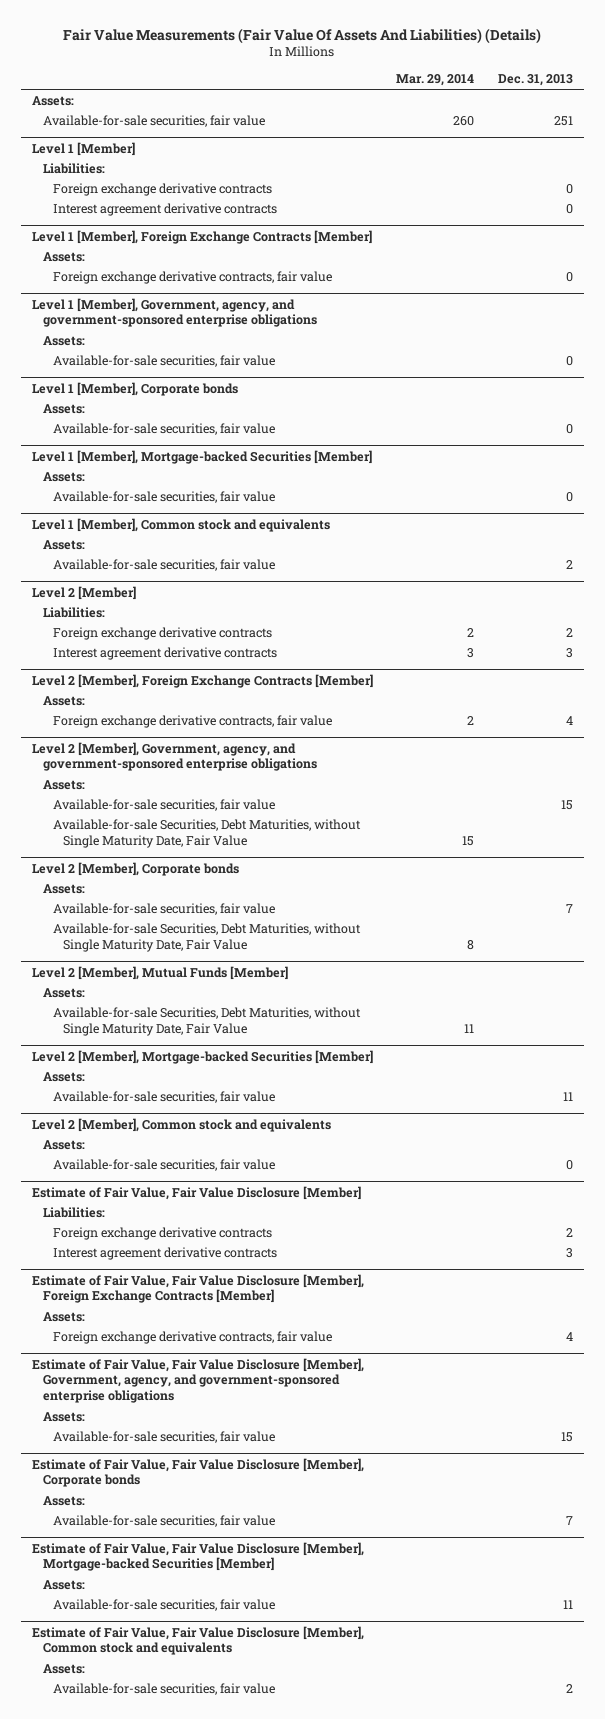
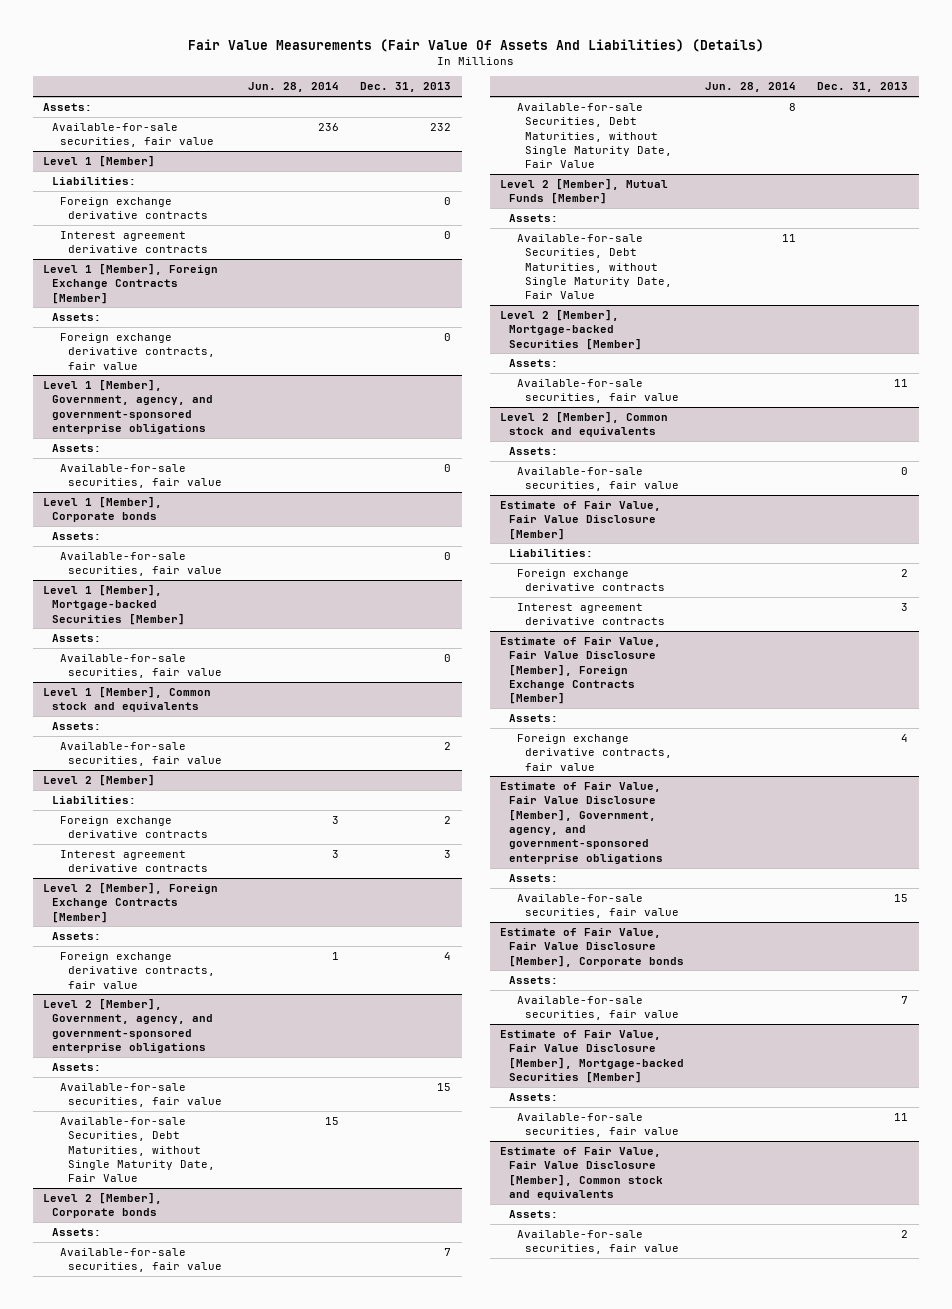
- | Mar. 29, 2014 | Dec. 31, 2013
+ | Jun. 28, 2014 | Dec. 31, 2013
- Available-for-sale securities, fair value | 260 | 251
+ Available-for-sale securities, fair value | 236 | 232

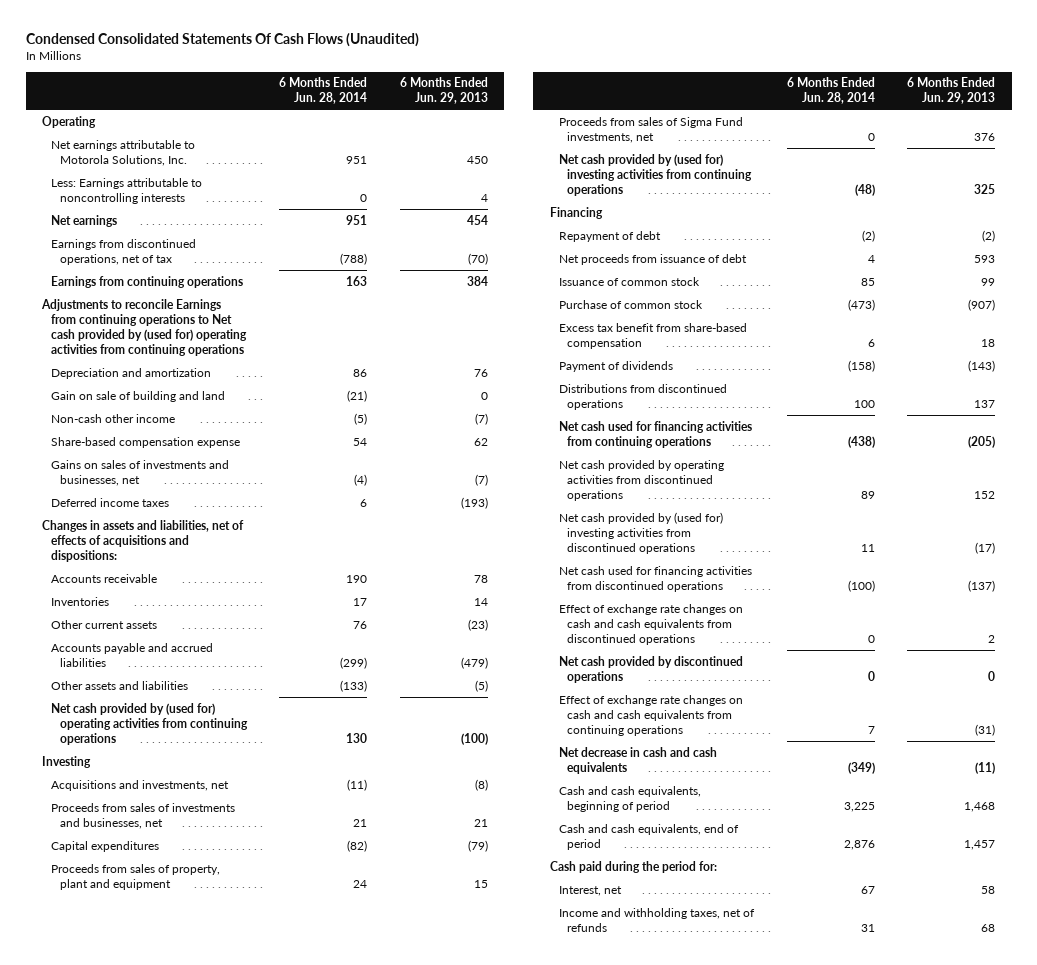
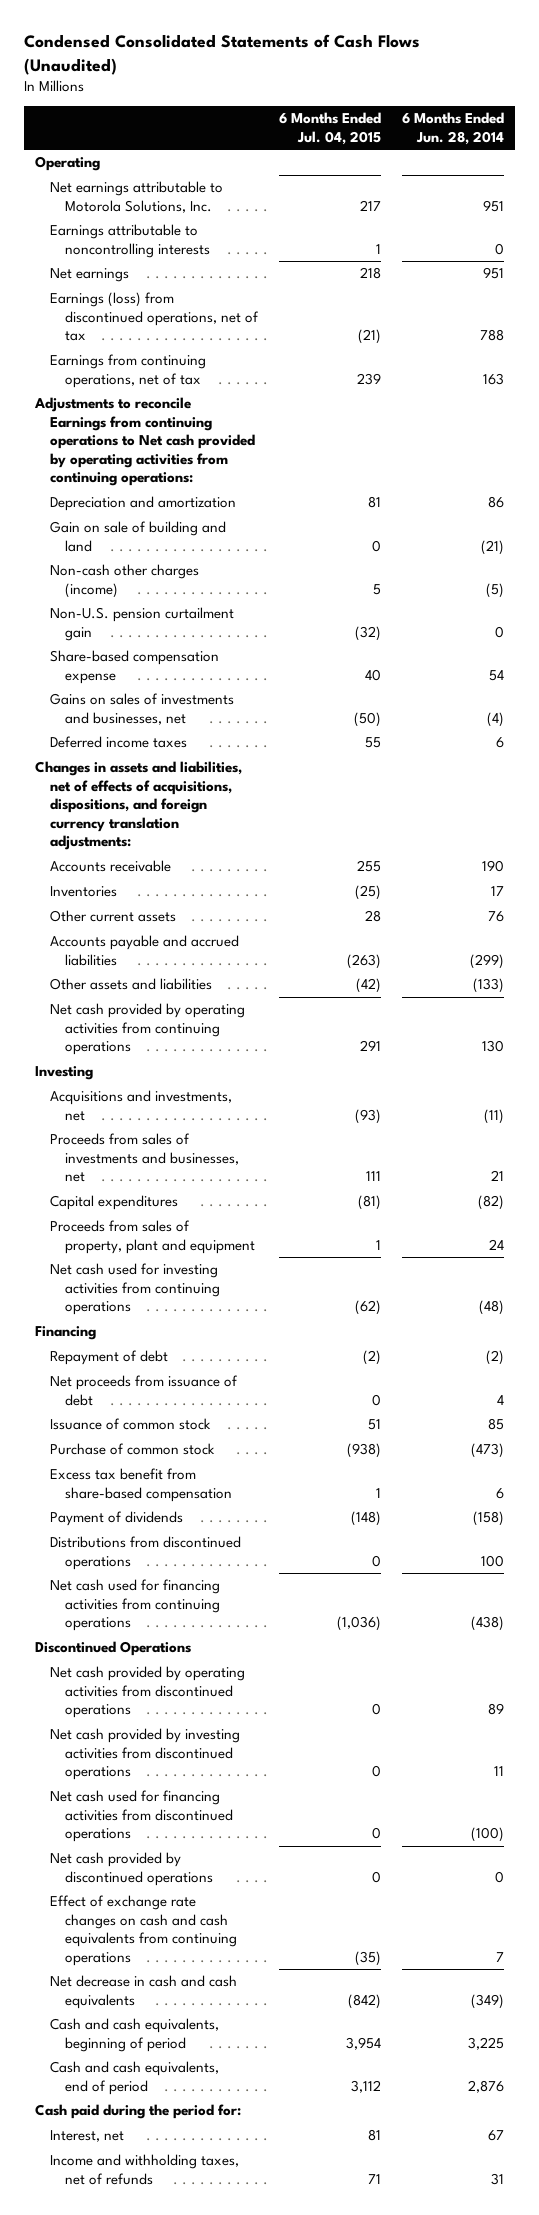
- Condensed Consolidated Statements Of Cash Flows (Unaudited)
+ Condensed Consolidated Statements of Cash Flows (Unaudited)
- | 6 Months Ended Jun. 28, 2014 | 6 Months Ended Jun. 29, 2013
+ | 6 Months Ended Jul. 04, 2015 | 6 Months Ended Jun. 28, 2014
- Less: Earnings attributable to noncontrolling interests | 0 | 4
+ Earnings attributable to noncontrolling interests | 1 | 0
- Earnings from discontinued operations, net of tax | (788) | (70)
- Earnings from continuing operations | 163 | 384
- Adjustments to reconcile Earnings from continuing operations to Net cash provided by (used for) operating activities from continuing operations
+ Earnings (loss) from discontinued operations, net of tax | (21) | 788
+ Earnings from continuing operations, net of tax | 239 | 163
+ Adjustments to reconcile Earnings from continuing operations to Net cash provided by operating activities from continuing operations:
- Non-cash other income | (5) | (7)
+ Non-cash other charges (income) | 5 | (5)
+ Non-U.S. pension curtailment gain | (32) | 0
- Changes in assets and liabilities, net of effects of acquisitions and dispositions:
+ Changes in assets and liabilities, net of effects of acquisitions, dispositions, and foreign currency translation adjustments:
- Net cash provided by (used for) operating activities from continuing operations | 130 | (100)
+ Net cash provided by operating activities from continuing operations | 291 | 130
- Proceeds from sales of Sigma Fund investments, net | 0 | 376
- Net cash provided by (used for) investing activities from continuing operations | (48) | 325
+ Net cash used for investing activities from continuing operations | (62) | (48)
+ Discontinued Operations
- Net cash provided by (used for) investing activities from discontinued operations | 11 | (17)
+ Net cash provided by investing activities from discontinued operations | 0 | 11
- Effect of exchange rate changes on cash and cash equivalents from discontinued operations | 0 | 2

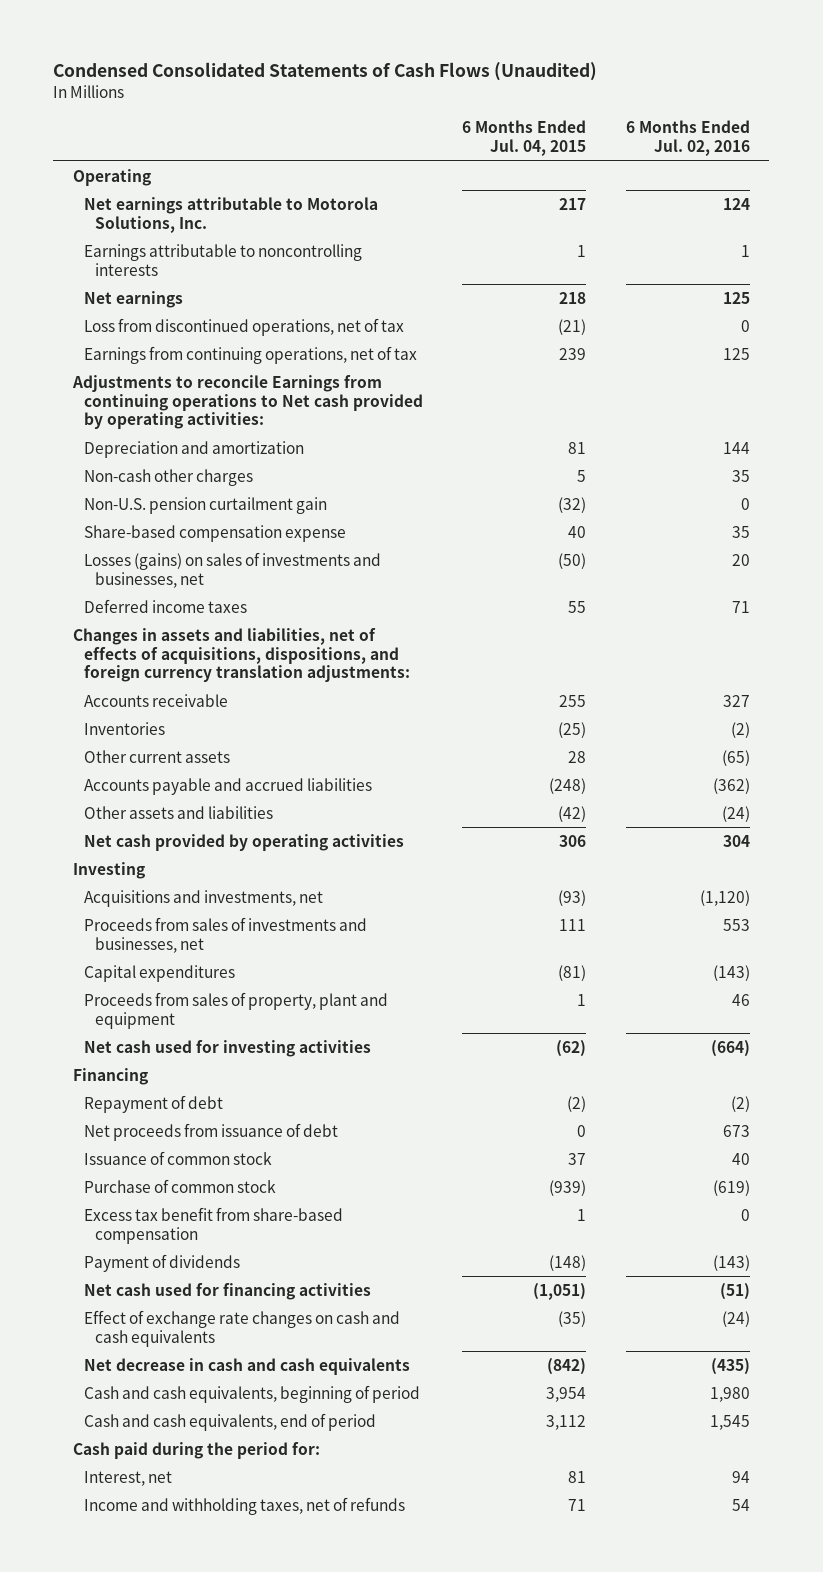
- | 6 Months Ended Jul. 04, 2015 | 6 Months Ended Jun. 28, 2014
+ | 6 Months Ended Jul. 04, 2015 | 6 Months Ended Jul. 02, 2016
- Earnings (loss) from discontinued operations, net of tax | (21) | 788
+ Loss from discontinued operations, net of tax | (21) | 0
- Adjustments to reconcile Earnings from continuing operations to Net cash provided by operating activities from continuing operations:
+ Adjustments to reconcile Earnings from continuing operations to Net cash provided by operating activities:
- Gain on sale of building and land | 0 | (21)
- Non-cash other charges (income) | 5 | (5)
+ Non-cash other charges | 5 | 35
- Gains on sales of investments and businesses, net | (50) | (4)
+ Losses (gains) on sales of investments and businesses, net | (50) | 20
- Accounts payable and accrued liabilities | (263) | (299)
+ Accounts payable and accrued liabilities | (248) | (362)
- Net cash provided by operating activities from continuing operations | 291 | 130
+ Net cash provided by operating activities | 306 | 304
- Net cash used for investing activities from continuing operations | (62) | (48)
+ Net cash used for investing activities | (62) | (664)
- Issuance of common stock | 51 | 85
- Purchase of common stock | (938) | (473)
+ Issuance of common stock | 37 | 40
+ Purchase of common stock | (939) | (619)
- Distributions from discontinued operations | 0 | 100
- Net cash used for financing activities from continuing operations | (1,036) | (438)
- Discontinued Operations
- Net cash provided by operating activities from discontinued operations | 0 | 89
- Net cash provided by investing activities from discontinued operations | 0 | 11
- Net cash used for financing activities from discontinued operations | 0 | (100)
- Net cash provided by discontinued operations | 0 | 0
- Effect of exchange rate changes on cash and cash equivalents from continuing operations | (35) | 7
+ Net cash used for financing activities | (1,051) | (51)
+ Effect of exchange rate changes on cash and cash equivalents | (35) | (24)

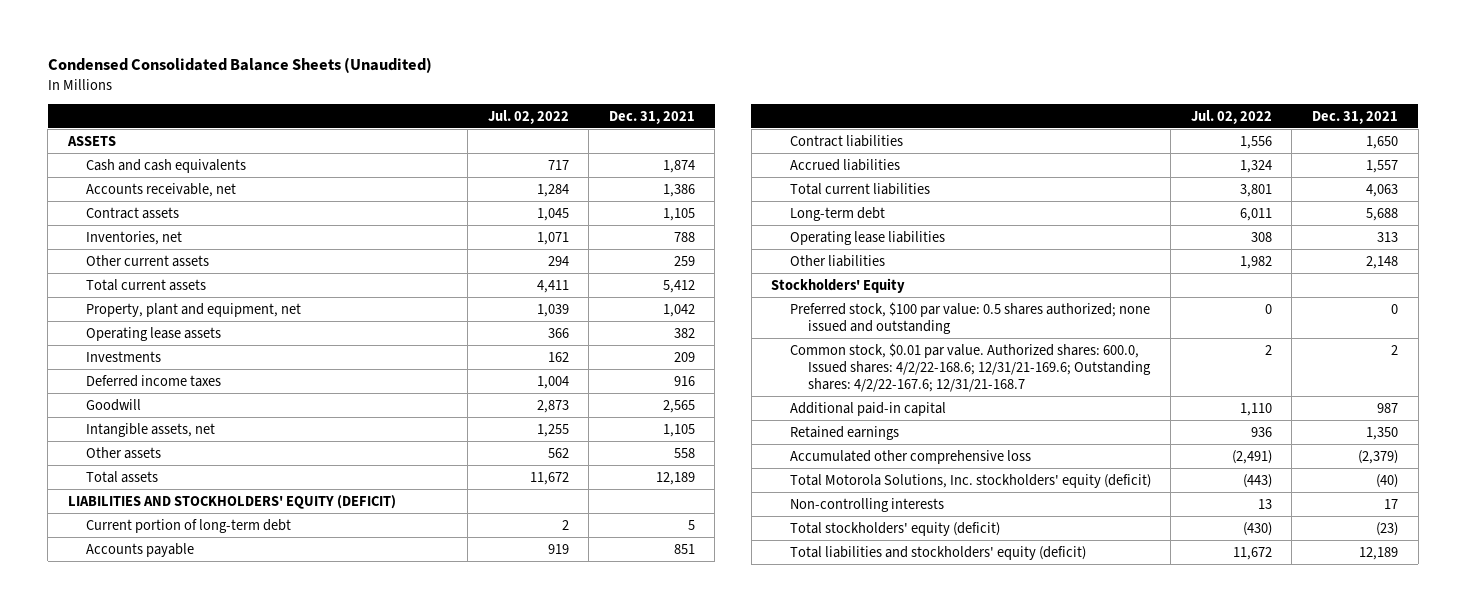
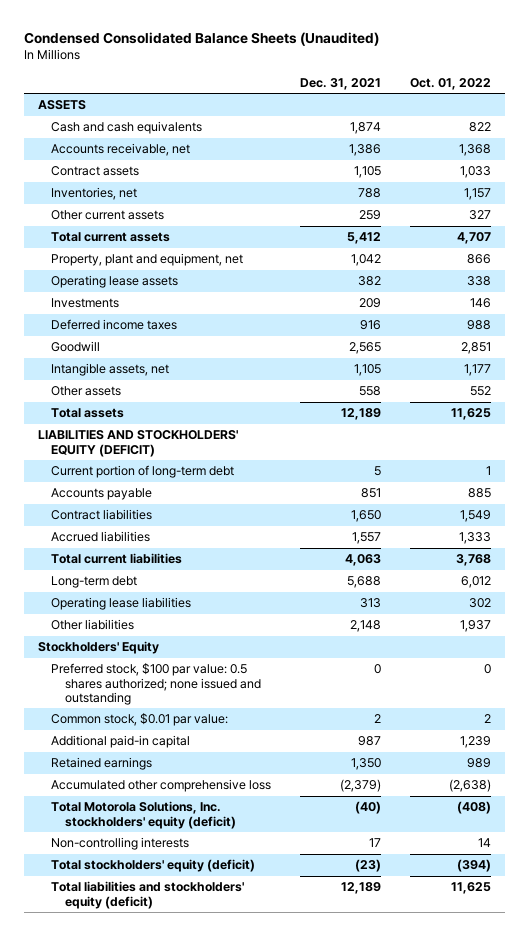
- | Jul. 02, 2022 | Dec. 31, 2021
+ | Dec. 31, 2021 | Oct. 01, 2022
- Common stock, $0.01 par value. Authorized shares: 600.0, Issued shares: 4/2/22-168.6; 12/31/21-169.6; Outstanding shares: 4/2/22-167.6; 12/31/21-168.7 | 2 | 2
+ Common stock, $0.01 par value: | 2 | 2

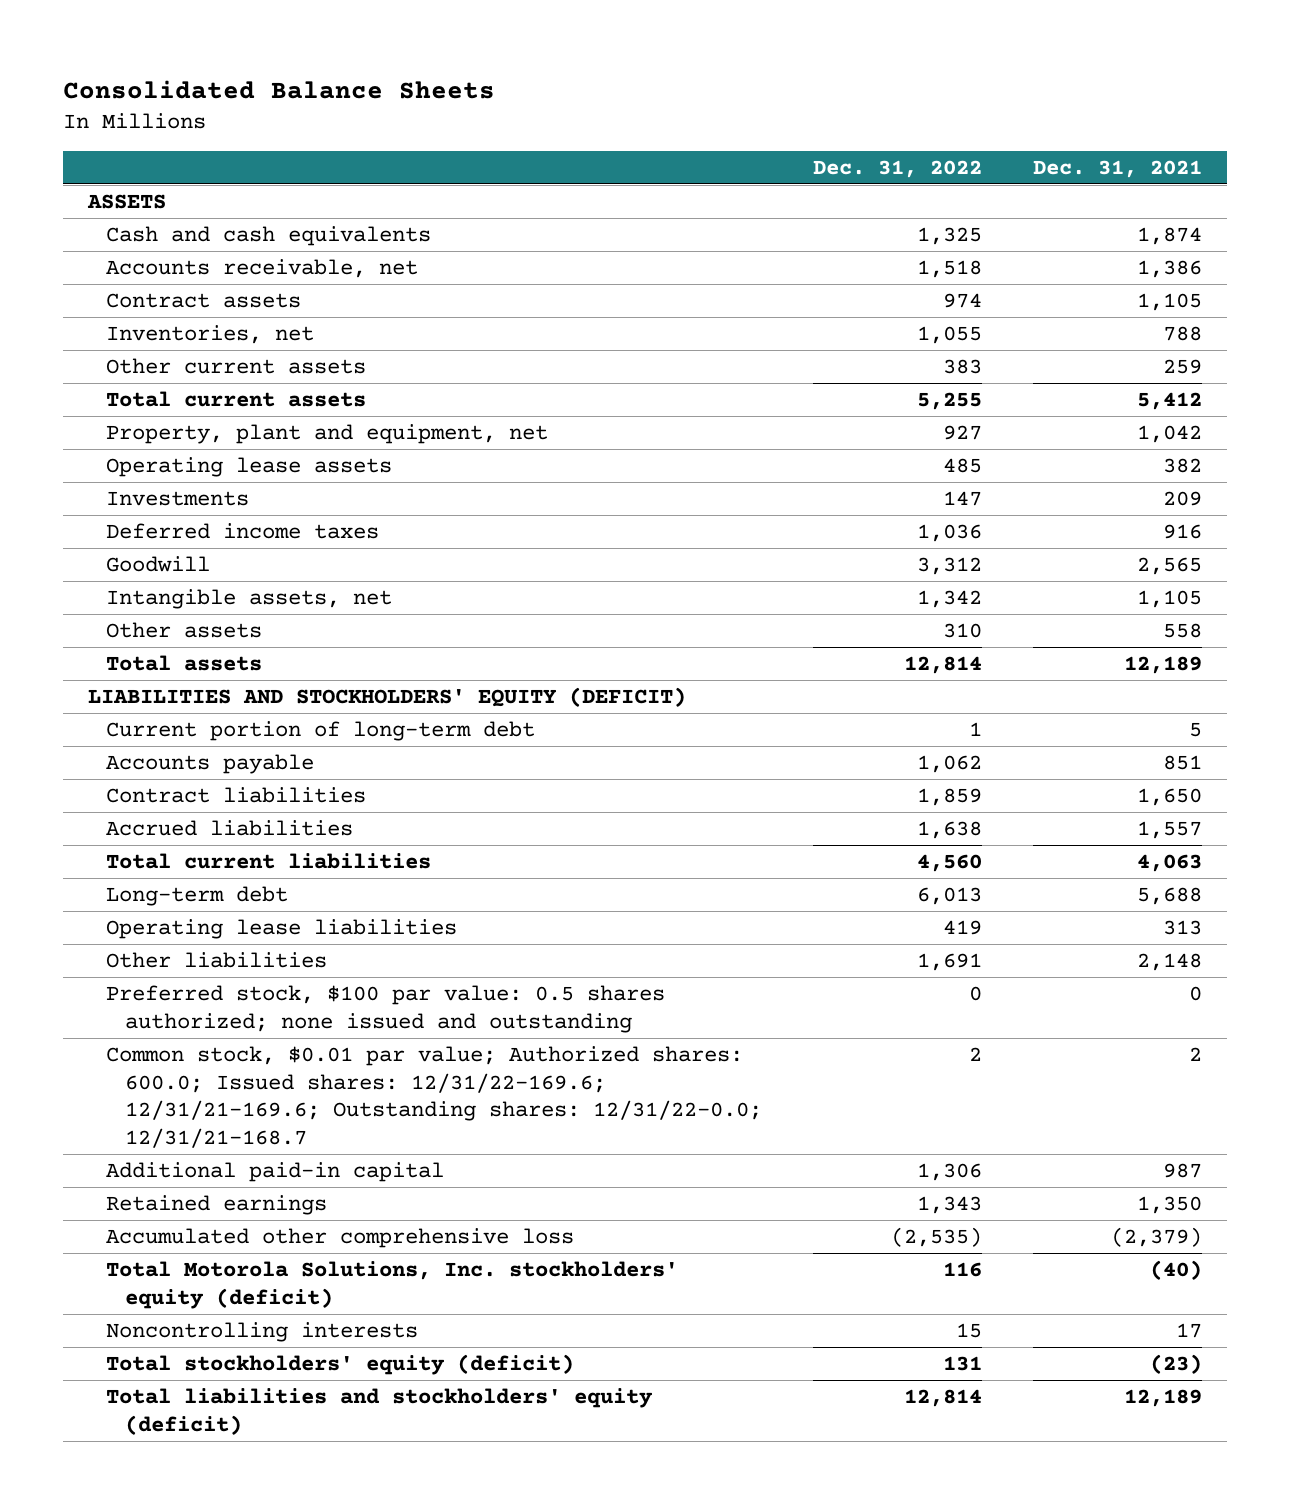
- Condensed Consolidated Balance Sheets (Unaudited)
+ Consolidated Balance Sheets
- | Dec. 31, 2021 | Oct. 01, 2022
+ | Dec. 31, 2022 | Dec. 31, 2021
- Stockholders' Equity
- Common stock, $0.01 par value: | 2 | 2
+ Common stock, $0.01 par value; Authorized shares: 600.0; Issued shares: 12/31/22-169.6; 12/31/21-169.6; Outstanding shares: 12/31/22-0.0; 12/31/21-168.7 | 2 | 2
- Non-controlling interests | 17 | 14
+ Noncontrolling interests | 15 | 17

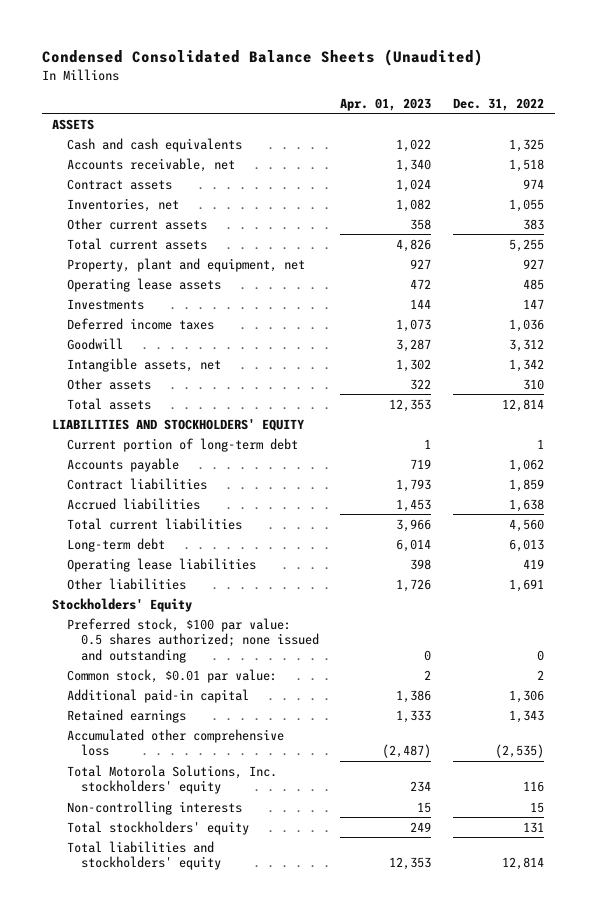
- Consolidated Balance Sheets
+ Condensed Consolidated Balance Sheets (Unaudited)
- | Dec. 31, 2022 | Dec. 31, 2021
+ | Apr. 01, 2023 | Dec. 31, 2022
- LIABILITIES AND STOCKHOLDERS' EQUITY (DEFICIT)
+ LIABILITIES AND STOCKHOLDERS' EQUITY
+ Stockholders' Equity
- Common stock, $0.01 par value; Authorized shares: 600.0; Issued shares: 12/31/22-169.6; 12/31/21-169.6; Outstanding shares: 12/31/22-0.0; 12/31/21-168.7 | 2 | 2
+ Common stock, $0.01 par value: | 2 | 2
- Total Motorola Solutions, Inc. stockholders' equity (deficit) | 116 | (40)
- Noncontrolling interests | 15 | 17
- Total stockholders' equity (deficit) | 131 | (23)
- Total liabilities and stockholders' equity (deficit) | 12,814 | 12,189
+ Total Motorola Solutions, Inc. stockholders' equity | 234 | 116
+ Non-controlling interests | 15 | 15
+ Total stockholders' equity | 249 | 131
+ Total liabilities and stockholders' equity | 12,353 | 12,814

